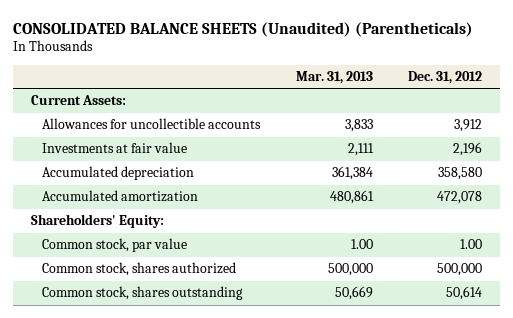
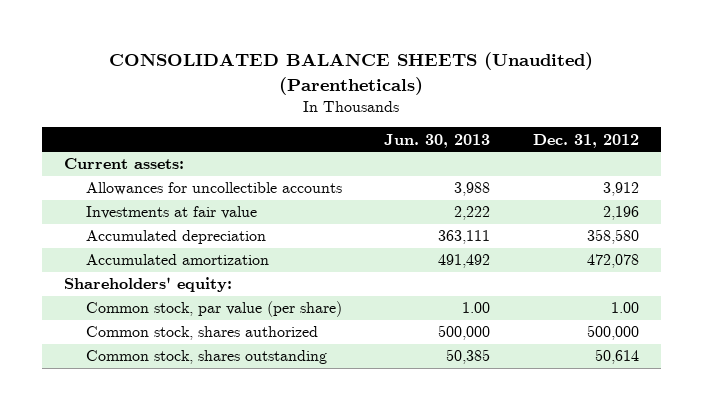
- | Mar. 31, 2013 | Dec. 31, 2012
+ | Jun. 30, 2013 | Dec. 31, 2012
- Current Assets:
+ Current assets:
- Shareholders' Equity:
- Common stock, par value | 1.00 | 1.00
+ Shareholders' equity:
+ Common stock, par value (per share) | 1.00 | 1.00

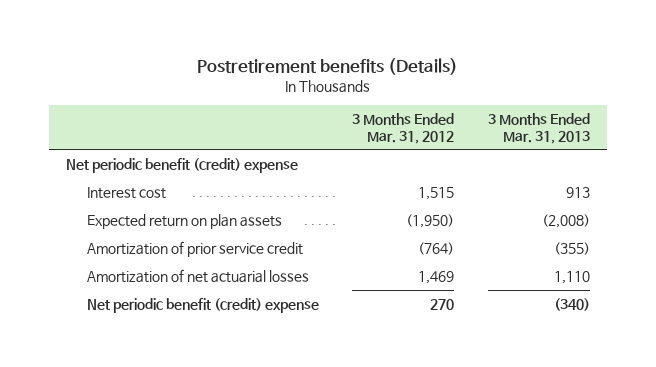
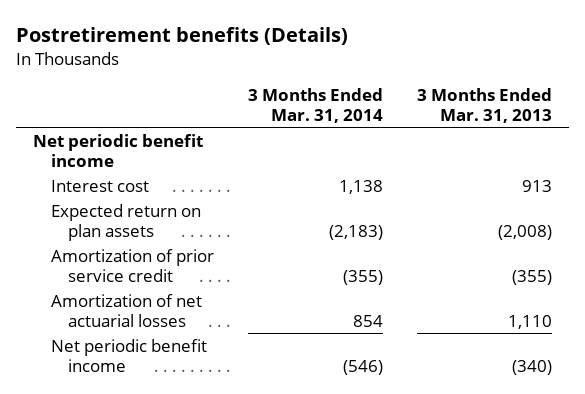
- | 3 Months Ended Mar. 31, 2012 | 3 Months Ended Mar. 31, 2013
+ | 3 Months Ended Mar. 31, 2014 | 3 Months Ended Mar. 31, 2013
- Net periodic benefit (credit) expense
+ Net periodic benefit income
- Net periodic benefit (credit) expense | 270 | (340)
+ Net periodic benefit income | (546) | (340)

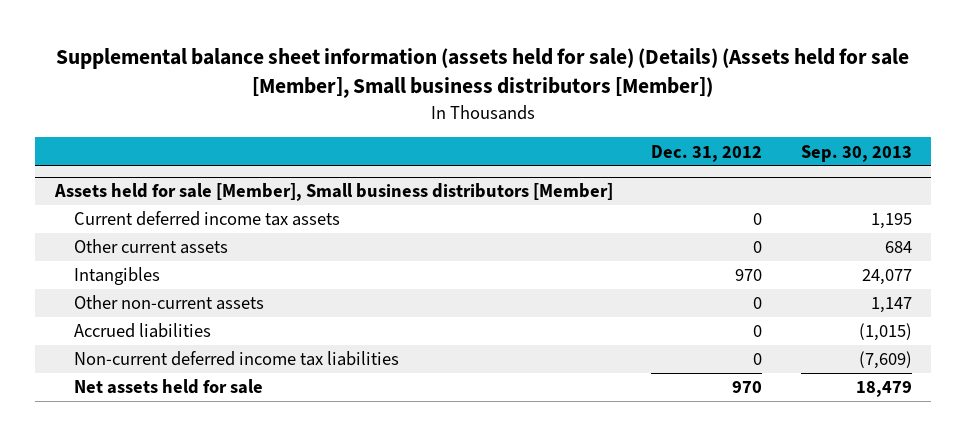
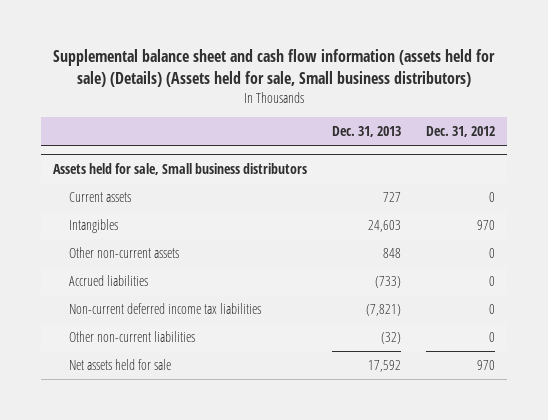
- Supplemental balance sheet information (assets held for sale) (Details) (Assets held for sale [Member], Small business distributors [Member])
+ Supplemental balance sheet and cash flow information (assets held for sale) (Details) (Assets held for sale, Small business distributors)
- | Dec. 31, 2012 | Sep. 30, 2013
+ | Dec. 31, 2013 | Dec. 31, 2012
- Assets held for sale [Member], Small business distributors [Member]
- Current deferred income tax assets | 0 | 1,195
- Other current assets | 0 | 684
+ Assets held for sale, Small business distributors
+ Current assets | 727 | 0
+ Other non-current liabilities | (32) | 0

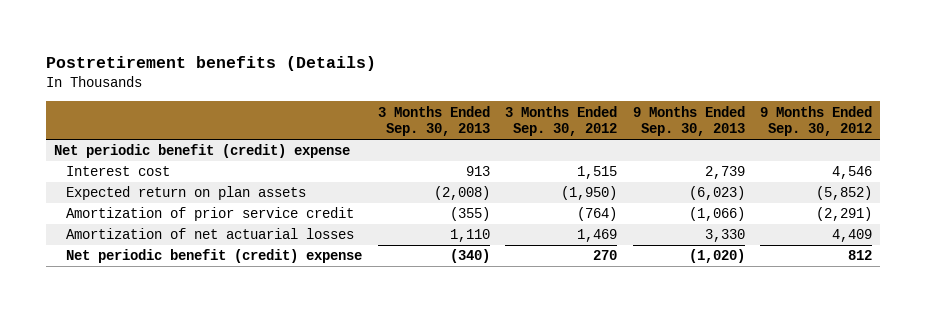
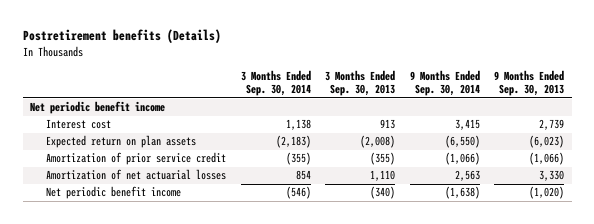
- | 3 Months Ended Sep. 30, 2013 | 3 Months Ended Sep. 30, 2012 | 9 Months Ended Sep. 30, 2013 | 9 Months Ended Sep. 30, 2012
+ | 3 Months Ended Sep. 30, 2014 | 3 Months Ended Sep. 30, 2013 | 9 Months Ended Sep. 30, 2014 | 9 Months Ended Sep. 30, 2013
- Net periodic benefit (credit) expense
+ Net periodic benefit income
- Net periodic benefit (credit) expense | (340) | 270 | (1,020) | 812
+ Net periodic benefit income | (546) | (340) | (1,638) | (1,020)

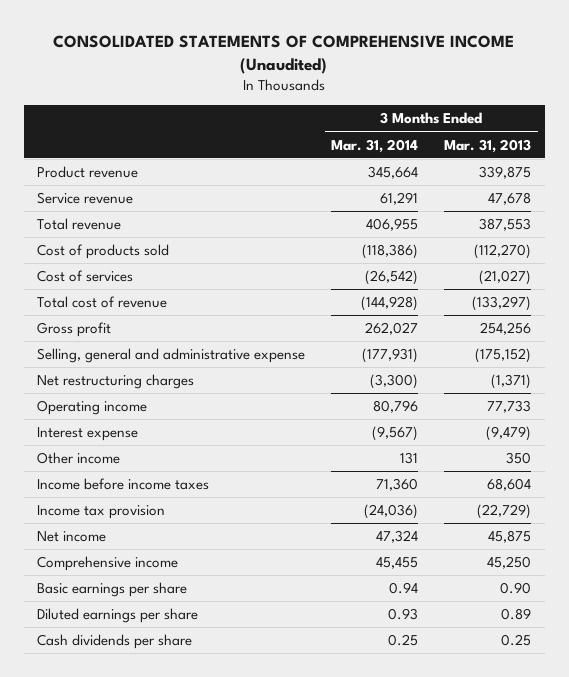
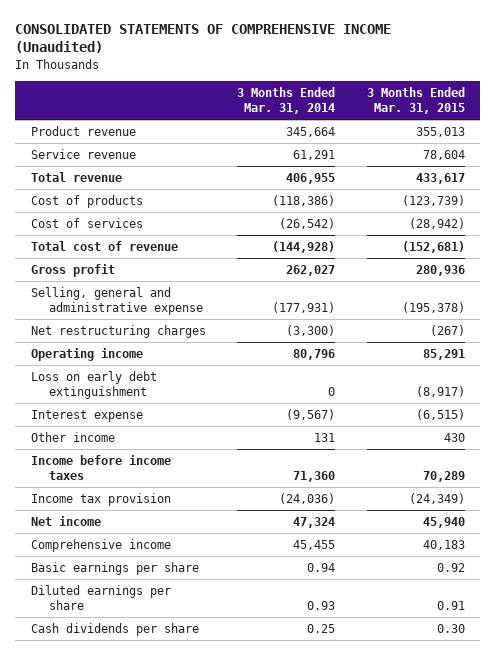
- | 3 Months Ended Mar. 31, 2014 | 3 Months Ended Mar. 31, 2013
+ | 3 Months Ended Mar. 31, 2014 | 3 Months Ended Mar. 31, 2015
- Cost of products sold | (118,386) | (112,270)
+ Cost of products | (118,386) | (123,739)
+ Loss on early debt extinguishment | 0 | (8,917)

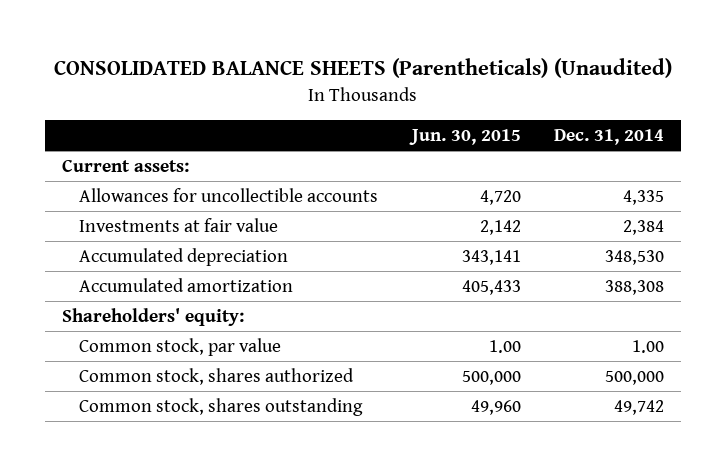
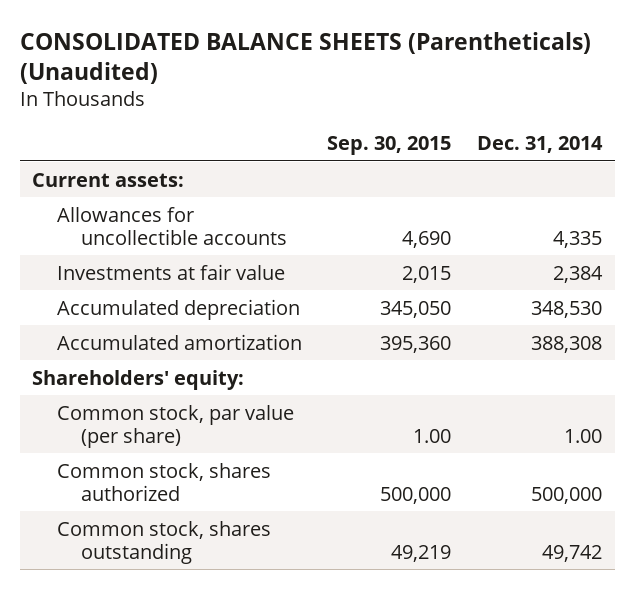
- | Jun. 30, 2015 | Dec. 31, 2014
+ | Sep. 30, 2015 | Dec. 31, 2014
- Common stock, par value | 1.00 | 1.00
+ Common stock, par value (per share) | 1.00 | 1.00

